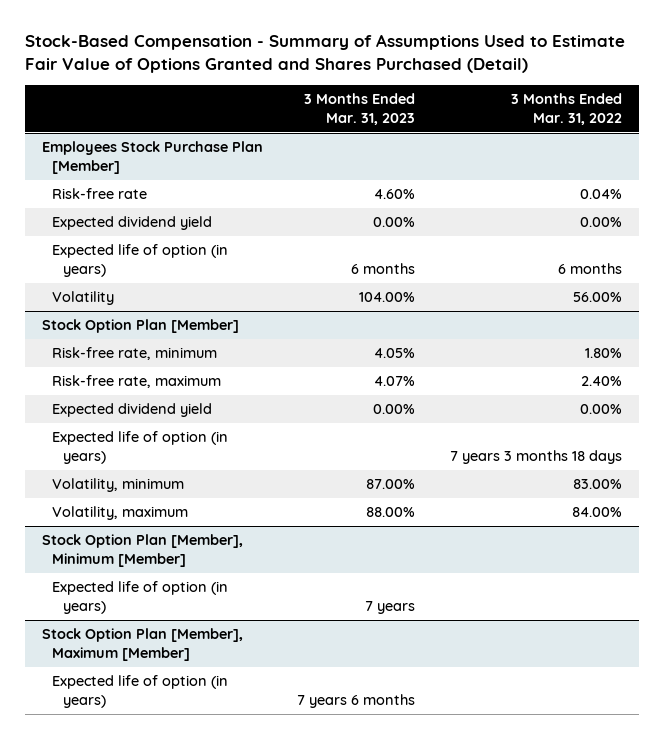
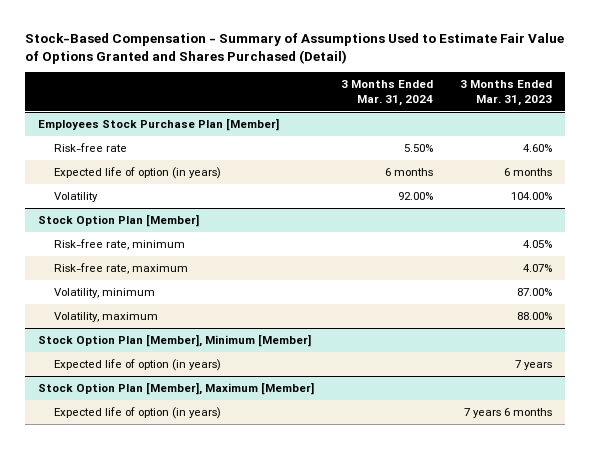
- | 3 Months Ended Mar. 31, 2023 | 3 Months Ended Mar. 31, 2022
+ | 3 Months Ended Mar. 31, 2024 | 3 Months Ended Mar. 31, 2023
@ Employees Stock Purchase Plan [Member]
- Expected dividend yield | 0.00% | 0.00%
@ Stock Option Plan [Member]
- Expected dividend yield | 0.00% | 0.00%
- Expected life of option (in years) | | 7 years 3 months 18 days

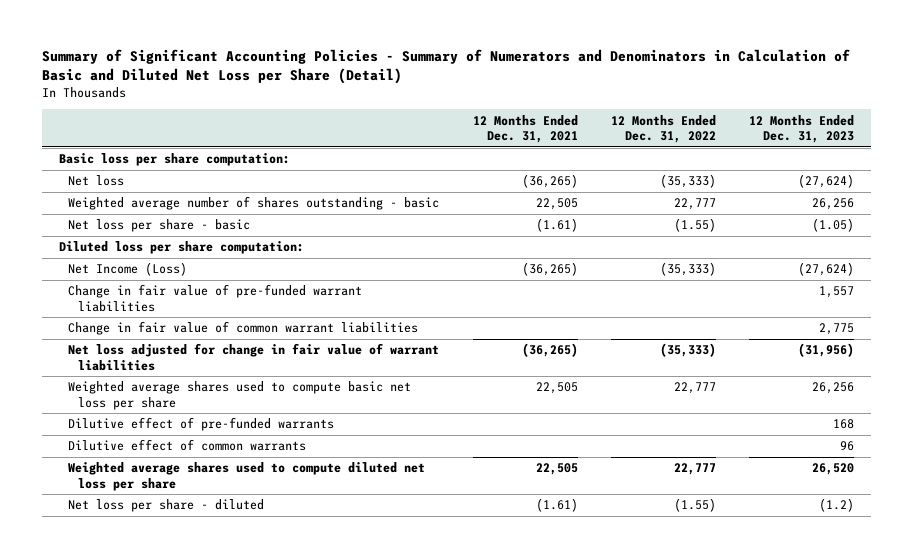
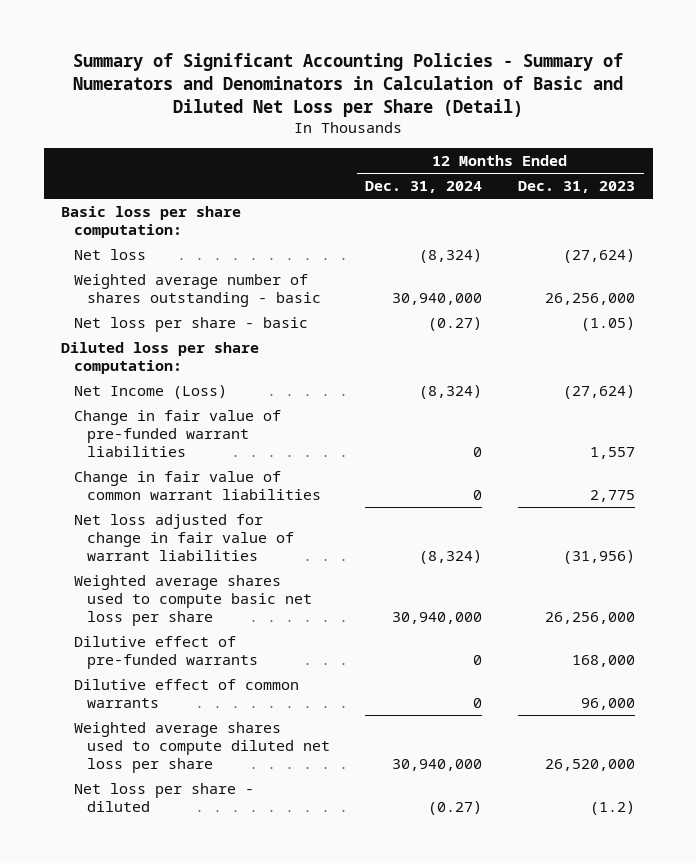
- | 12 Months Ended Dec. 31, 2021 | 12 Months Ended Dec. 31, 2022 | 12 Months Ended Dec. 31, 2023
+ | 12 Months Ended Dec. 31, 2024 | 12 Months Ended Dec. 31, 2023
- Weighted average number of shares outstanding - basic | 22,505 | 22,777 | 26,256
+ Weighted average number of shares outstanding - basic | 30,940,000 | 26,256,000
- Weighted average shares used to compute basic net loss per share | 22,505 | 22,777 | 26,256
- Dilutive effect of pre-funded warrants | | | 168
- Dilutive effect of common warrants | | | 96
- Weighted average shares used to compute diluted net loss per share | 22,505 | 22,777 | 26,520
+ Weighted average shares used to compute basic net loss per share | 30,940,000 | 26,256,000
+ Dilutive effect of pre-funded warrants | 0 | 168,000
+ Dilutive effect of common warrants | 0 | 96,000
+ Weighted average shares used to compute diluted net loss per share | 30,940,000 | 26,520,000

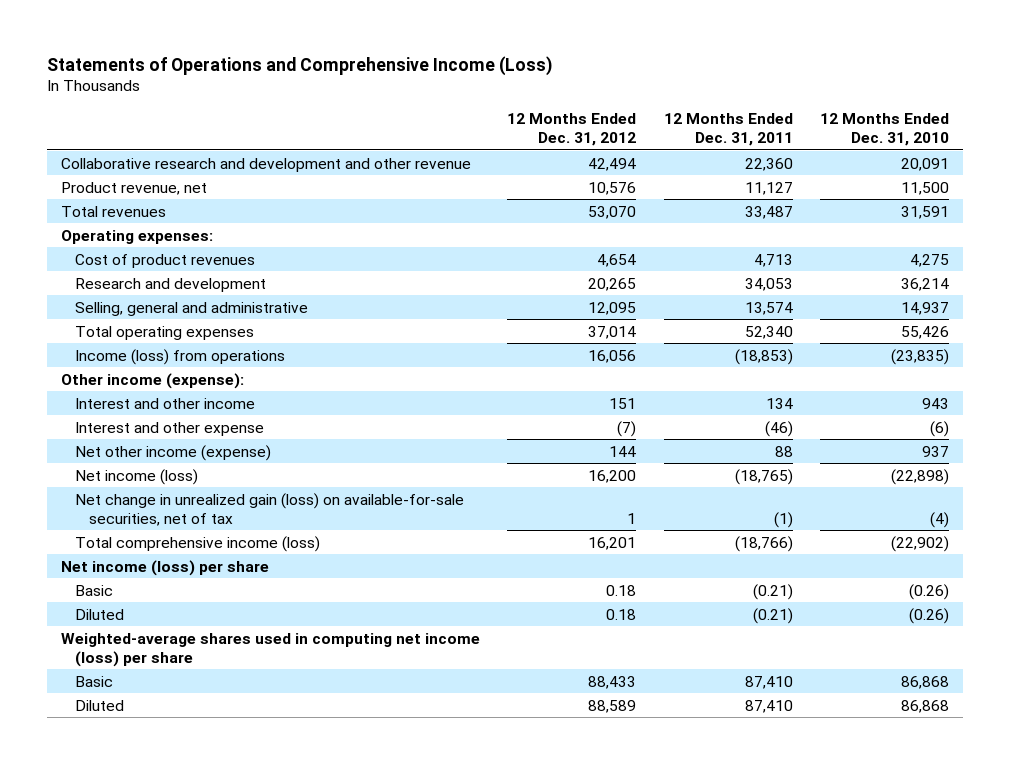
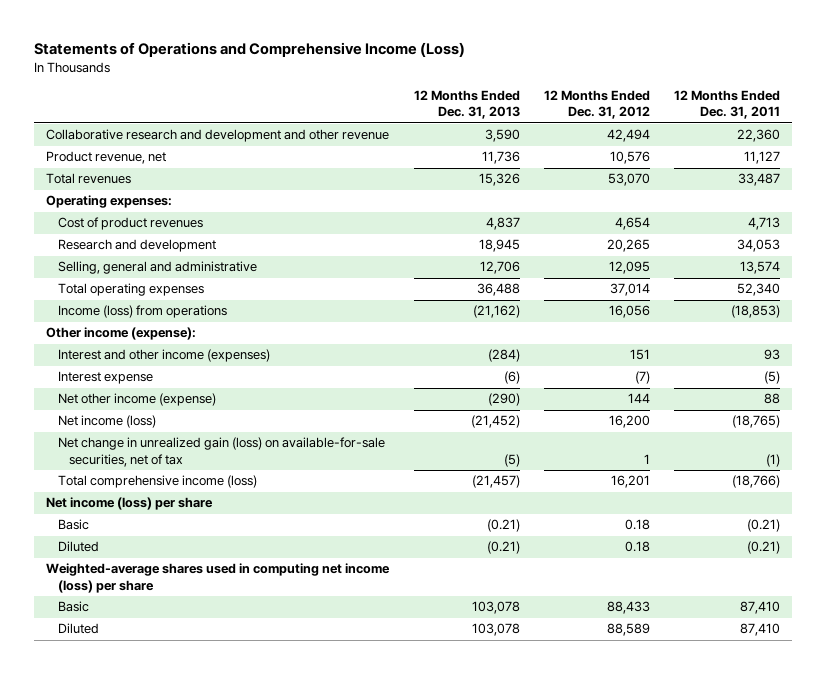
- | 12 Months Ended Dec. 31, 2012 | 12 Months Ended Dec. 31, 2011 | 12 Months Ended Dec. 31, 2010
+ | 12 Months Ended Dec. 31, 2013 | 12 Months Ended Dec. 31, 2012 | 12 Months Ended Dec. 31, 2011
- Interest and other income | 151 | 134 | 943
- Interest and other expense | (7) | (46) | (6)
+ Interest and other income (expenses) | (284) | 151 | 93
+ Interest expense | (6) | (7) | (5)

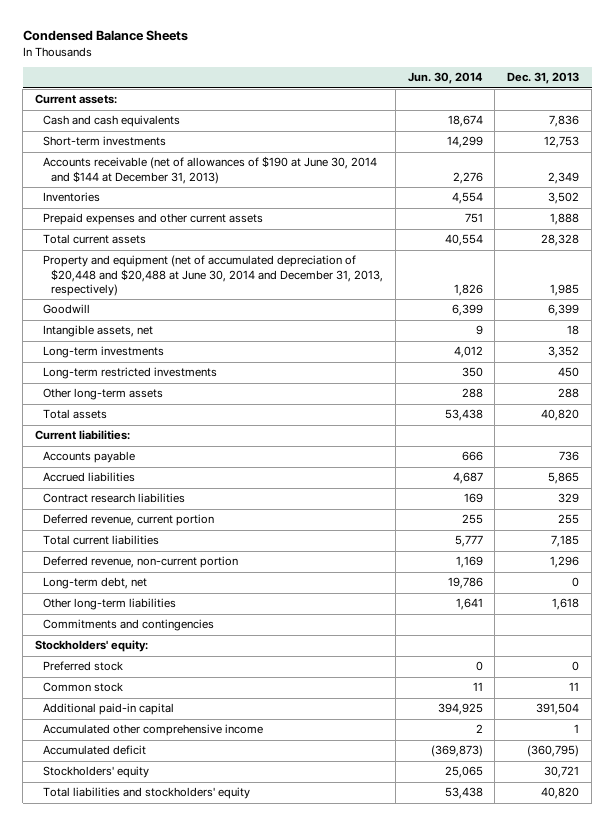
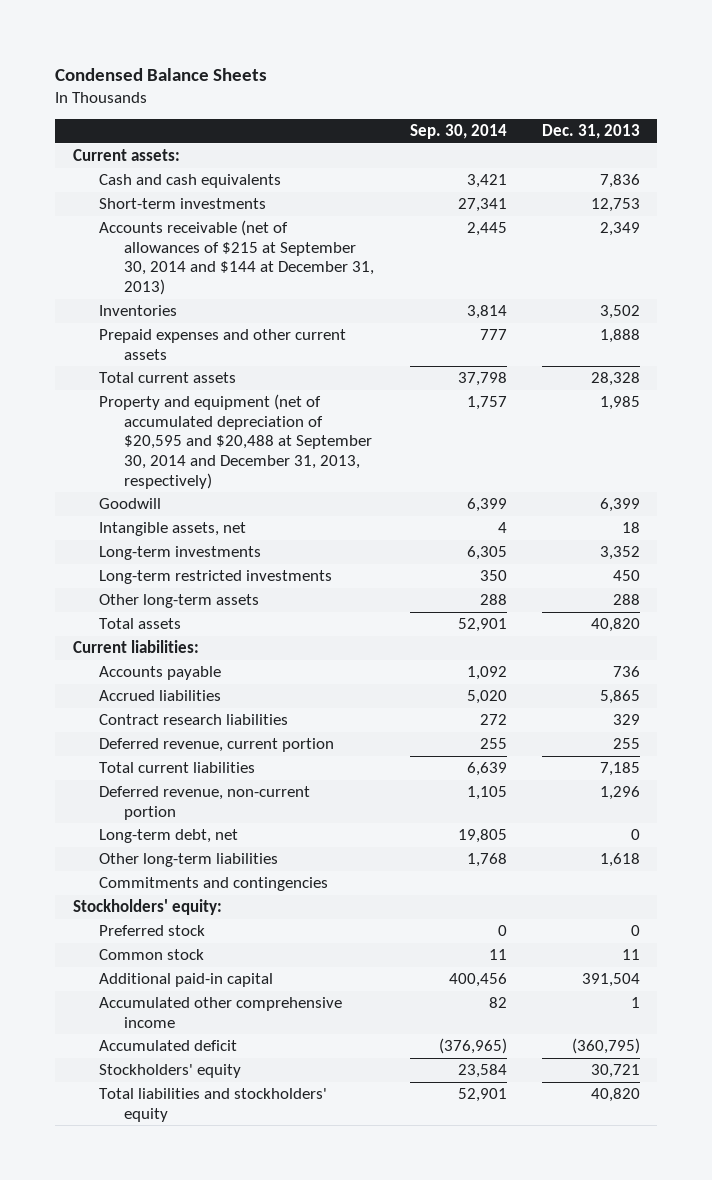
- | Jun. 30, 2014 | Dec. 31, 2013
+ | Sep. 30, 2014 | Dec. 31, 2013
- Accounts receivable (net of allowances of $190 at June 30, 2014 and $144 at December 31, 2013) | 2,276 | 2,349
+ Accounts receivable (net of allowances of $215 at September 30, 2014 and $144 at December 31, 2013) | 2,445 | 2,349
- Property and equipment (net of accumulated depreciation of $20,448 and $20,488 at June 30, 2014 and December 31, 2013, respectively) | 1,826 | 1,985
+ Property and equipment (net of accumulated depreciation of $20,595 and $20,488 at September 30, 2014 and December 31, 2013, respectively) | 1,757 | 1,985

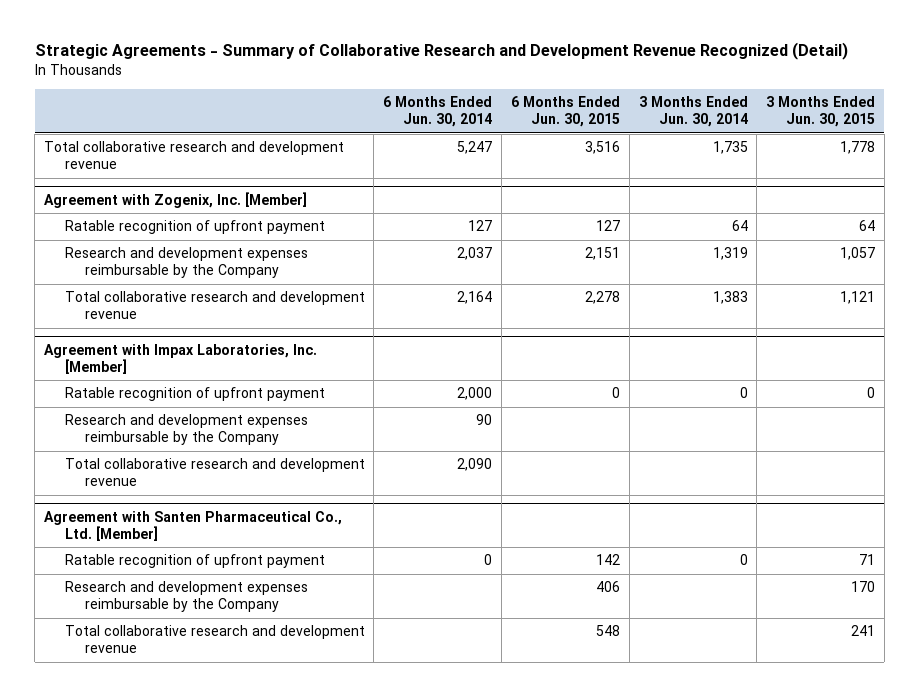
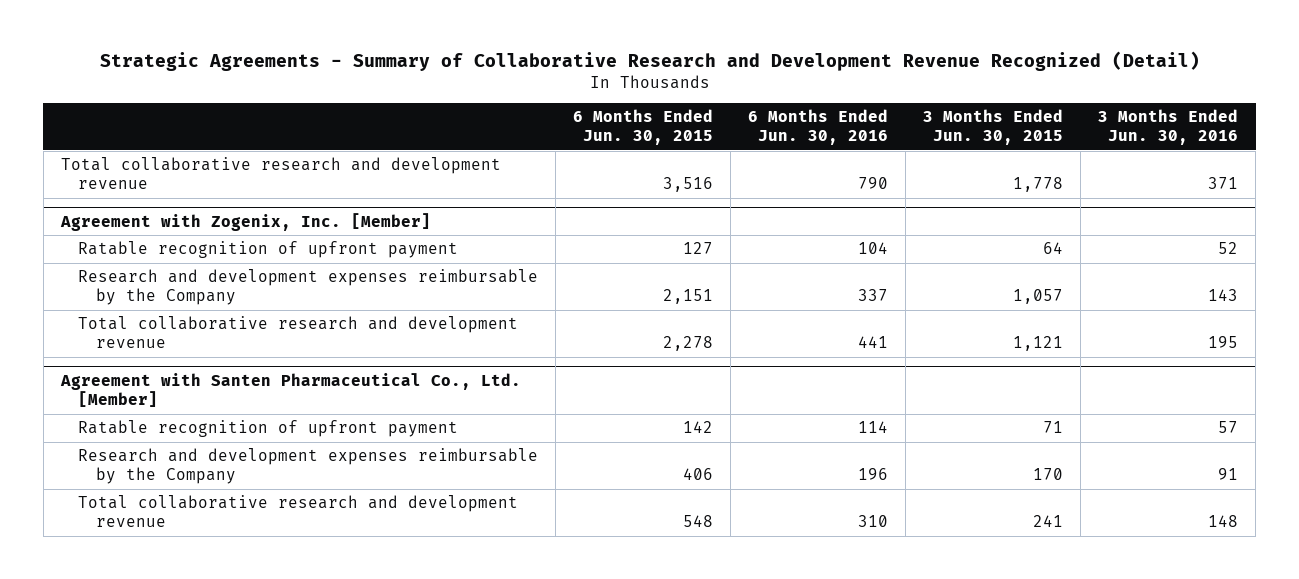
- | 6 Months Ended Jun. 30, 2014 | 6 Months Ended Jun. 30, 2015 | 3 Months Ended Jun. 30, 2014 | 3 Months Ended Jun. 30, 2015
+ | 6 Months Ended Jun. 30, 2015 | 6 Months Ended Jun. 30, 2016 | 3 Months Ended Jun. 30, 2015 | 3 Months Ended Jun. 30, 2016
- Agreement with Impax Laboratories, Inc. [Member]
- Ratable recognition of upfront payment | 2,000 | 0 | 0 | 0
- Research and development expenses reimbursable by the Company | 90 | | |
- Total collaborative research and development revenue | 2,090 | | |

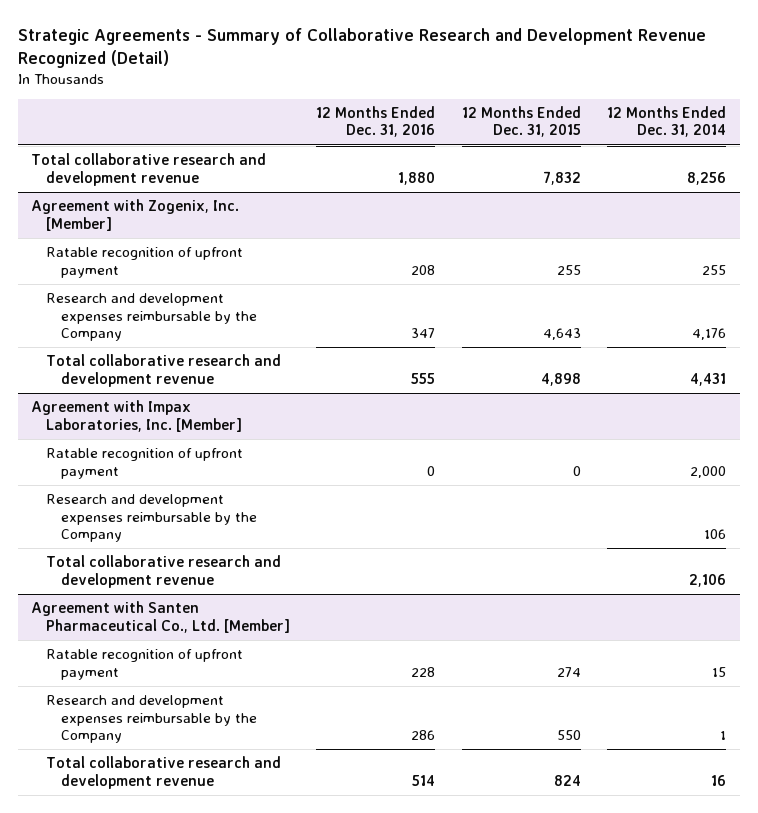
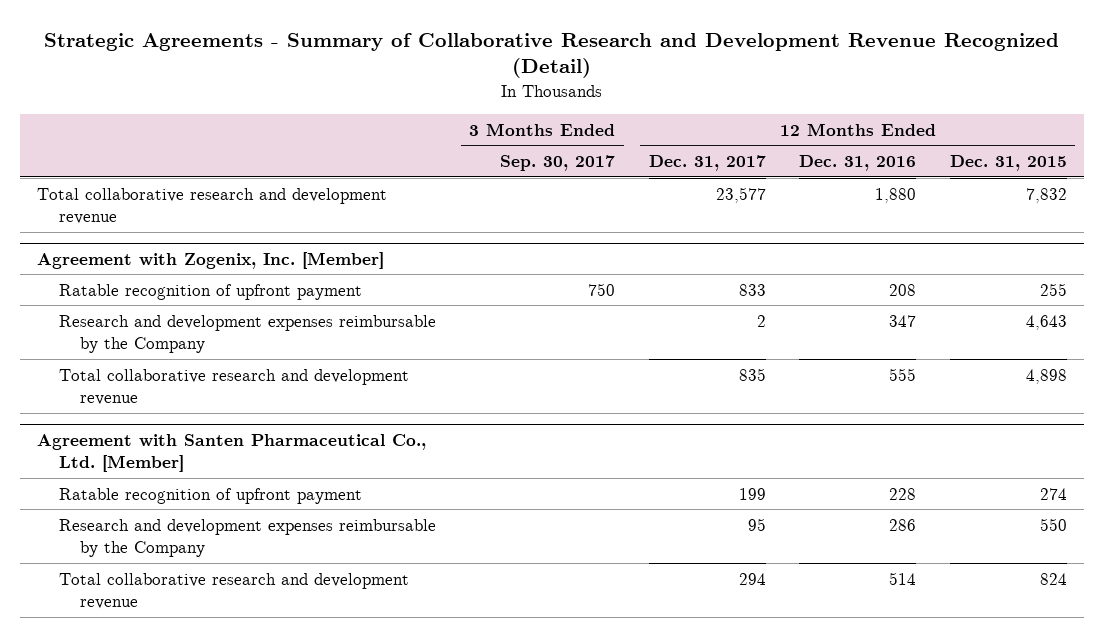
- | 12 Months Ended Dec. 31, 2016 | 12 Months Ended Dec. 31, 2015 | 12 Months Ended Dec. 31, 2014
+ | 3 Months Ended Sep. 30, 2017 | 12 Months Ended Dec. 31, 2017 | 12 Months Ended Dec. 31, 2016 | 12 Months Ended Dec. 31, 2015
- Agreement with Impax Laboratories, Inc. [Member]
- Ratable recognition of upfront payment | 0 | 0 | 2,000
- Research and development expenses reimbursable by the Company | | | 106
- Total collaborative research and development revenue | | | 2,106

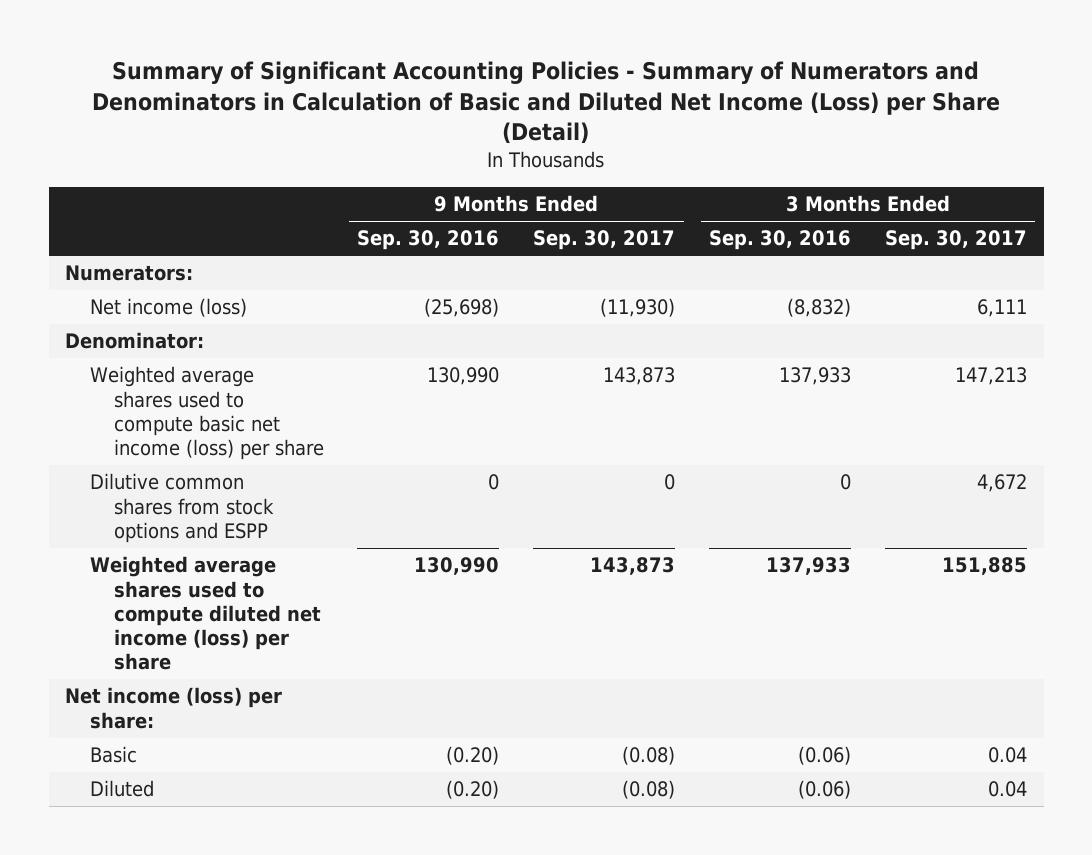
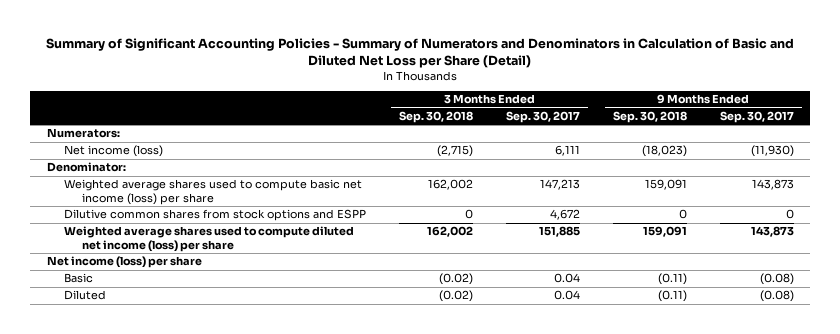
- Summary of Significant Accounting Policies - Summary of Numerators and Denominators in Calculation of Basic and Diluted Net Income (Loss) per Share (Detail)
+ Summary of Significant Accounting Policies - Summary of Numerators and Denominators in Calculation of Basic and Diluted Net Loss per Share (Detail)
- | 9 Months Ended Sep. 30, 2016 | 9 Months Ended Sep. 30, 2017 | 3 Months Ended Sep. 30, 2016 | 3 Months Ended Sep. 30, 2017
+ | 3 Months Ended Sep. 30, 2018 | 3 Months Ended Sep. 30, 2017 | 9 Months Ended Sep. 30, 2018 | 9 Months Ended Sep. 30, 2017
- Net income (loss) per share:
+ Net income (loss) per share

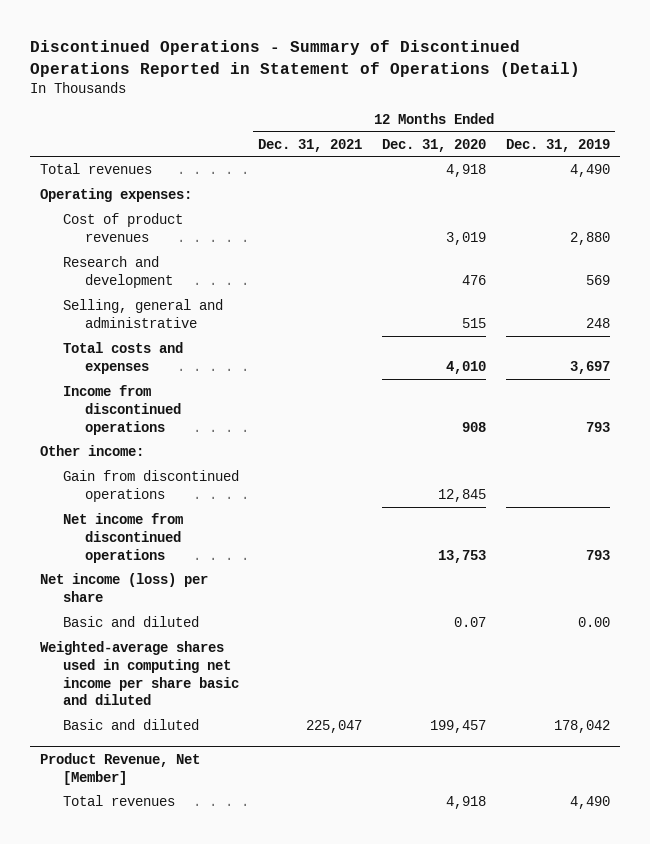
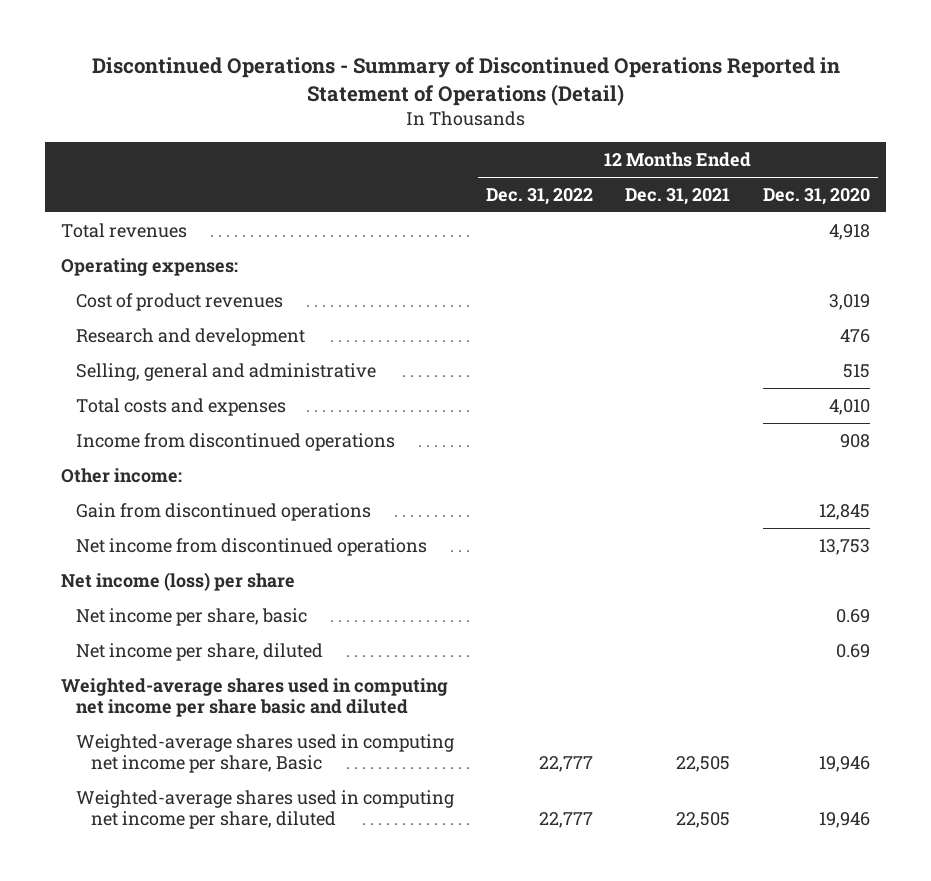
- | 12 Months Ended Dec. 31, 2021 | 12 Months Ended Dec. 31, 2020 | 12 Months Ended Dec. 31, 2019
+ | 12 Months Ended Dec. 31, 2022 | 12 Months Ended Dec. 31, 2021 | 12 Months Ended Dec. 31, 2020
- Basic and diluted | | 0.07 | 0.00
+ Net income per share, basic | | | 0.69
+ Net income per share, diluted | | | 0.69
- Basic and diluted | 225,047 | 199,457 | 178,042
- Product Revenue, Net [Member]
- Total revenues | | 4,918 | 4,490
+ Weighted-average shares used in computing net income per share, Basic | 22,777 | 22,505 | 19,946
+ Weighted-average shares used in computing net income per share, diluted | 22,777 | 22,505 | 19,946

